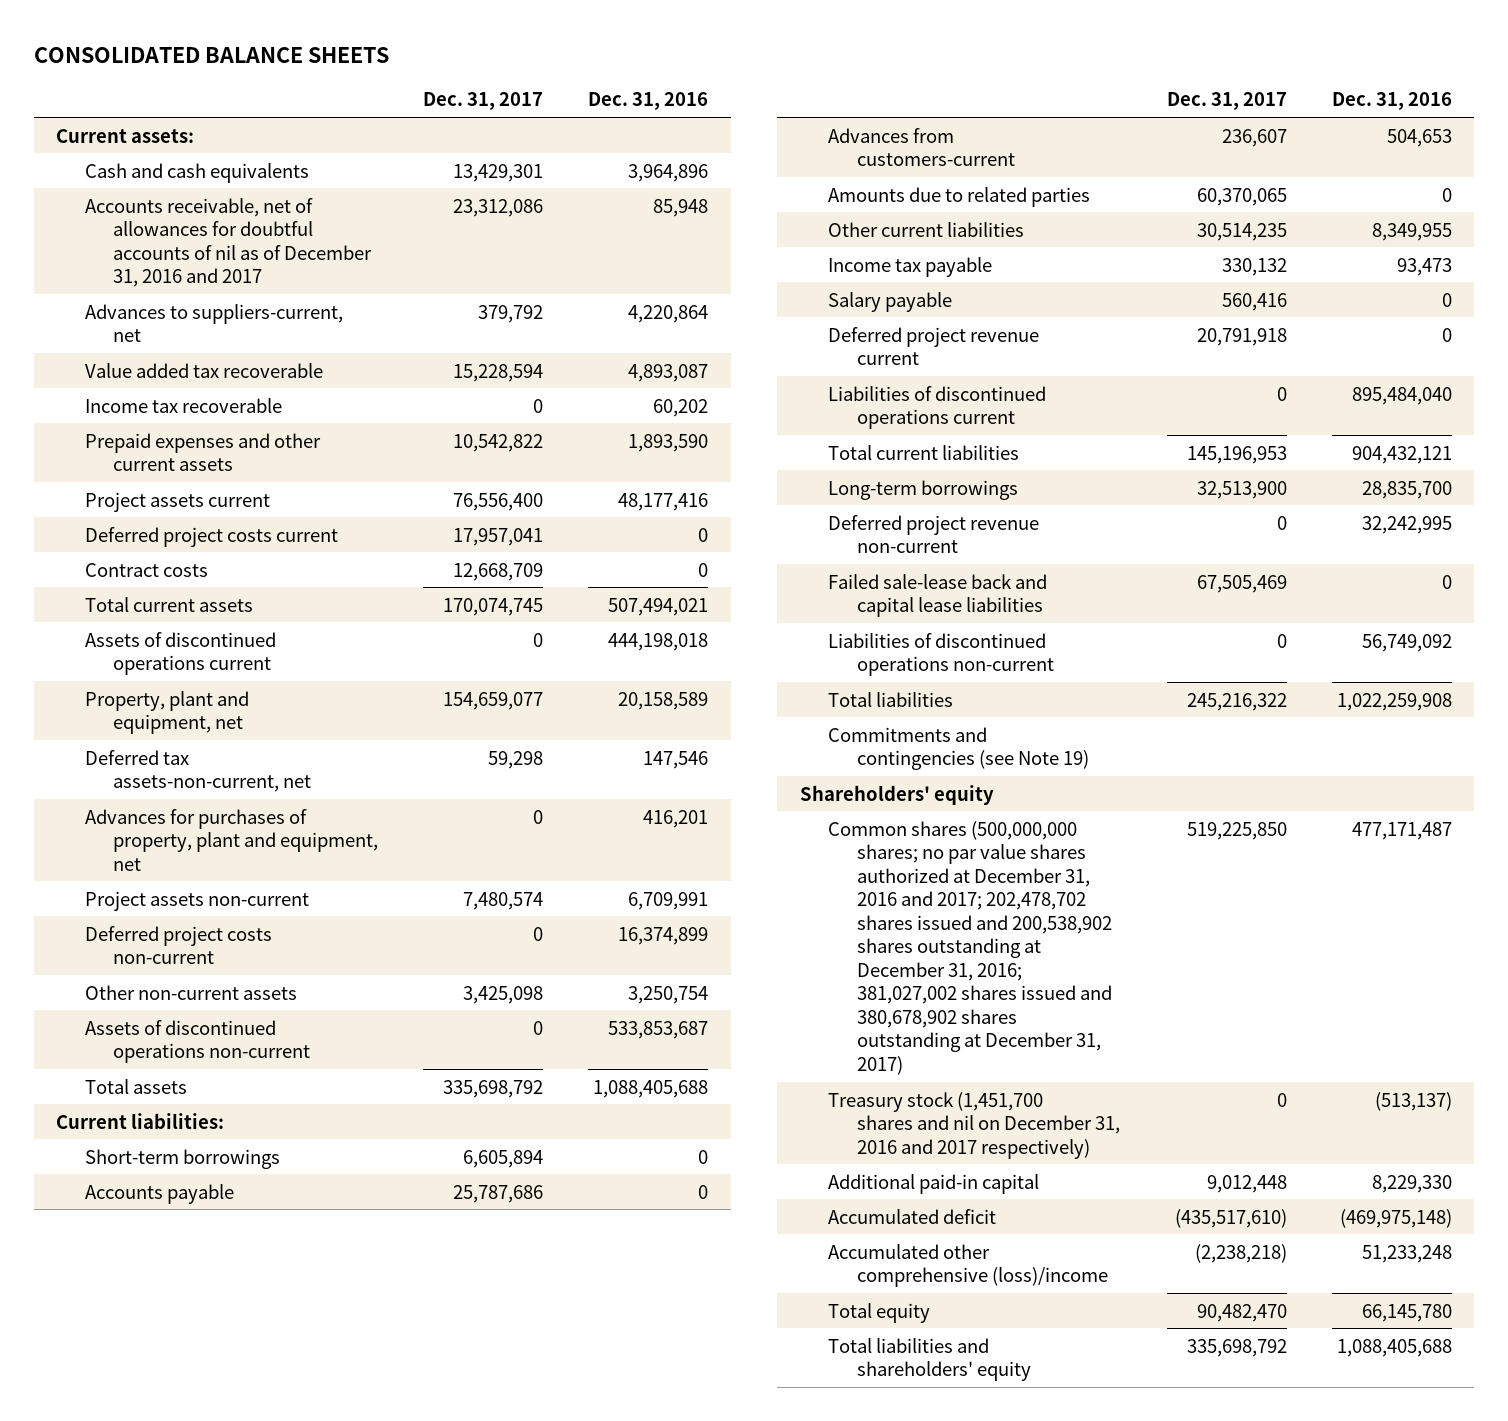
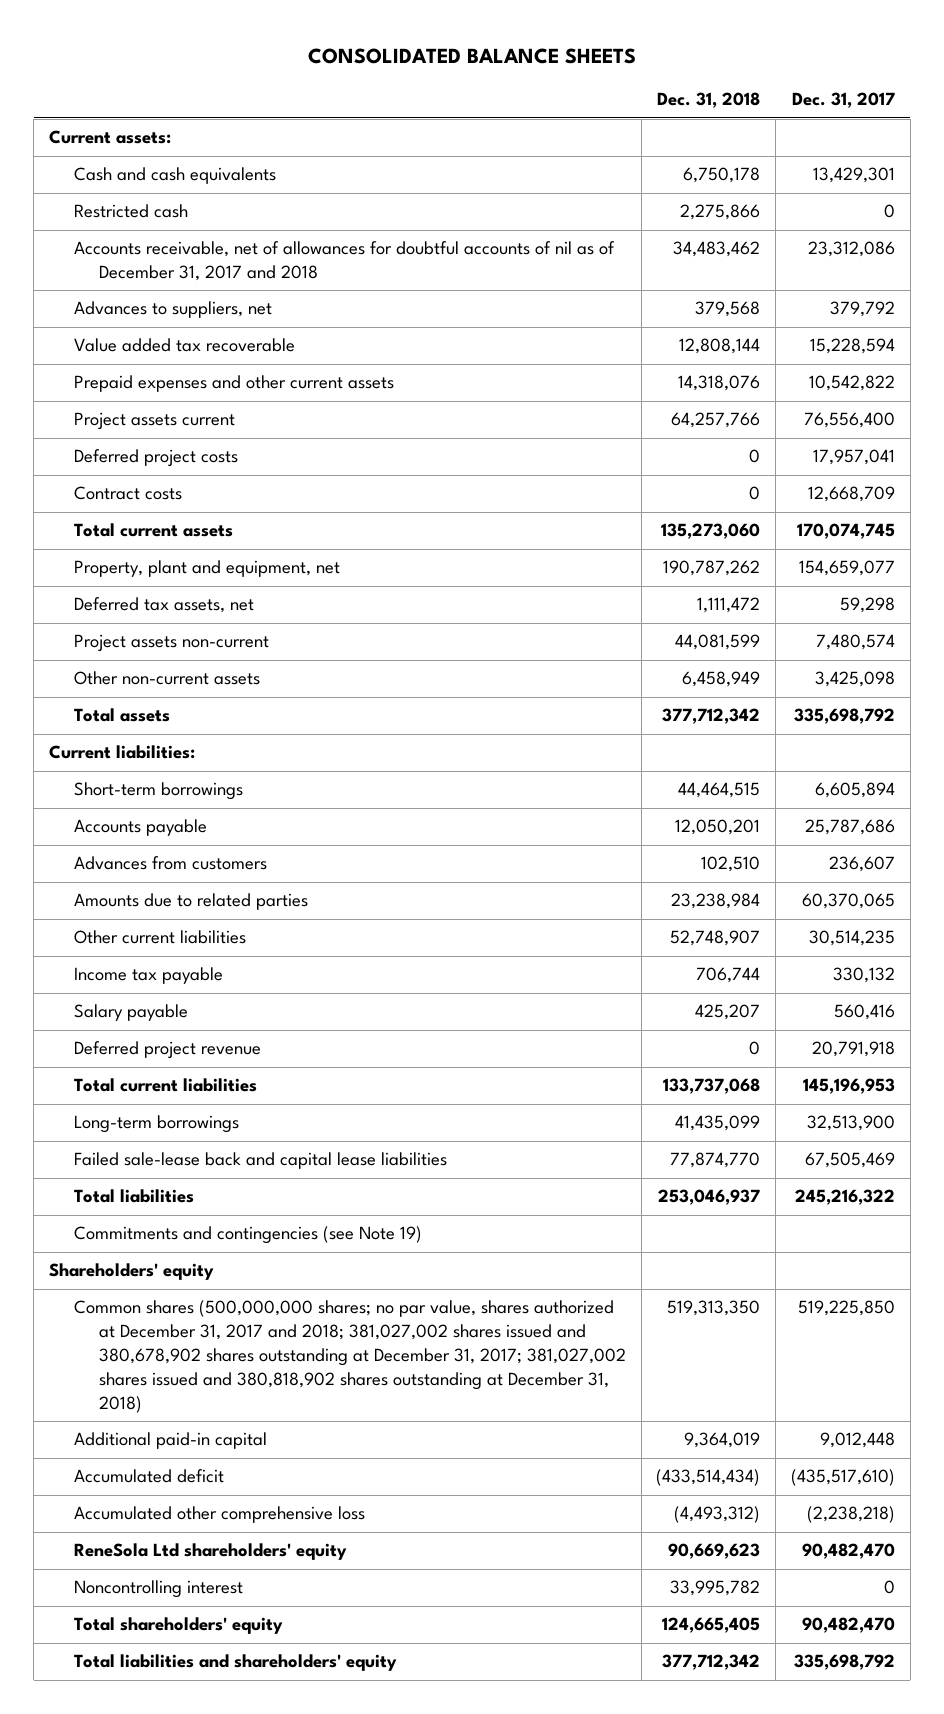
- | Dec. 31, 2017 | Dec. 31, 2016
+ | Dec. 31, 2018 | Dec. 31, 2017
- Accounts receivable, net of allowances for doubtful accounts of nil as of December 31, 2016 and 2017 | 23,312,086 | 85,948
- Advances to suppliers-current, net | 379,792 | 4,220,864
+ Restricted cash | 2,275,866 | 0
+ Accounts receivable, net of allowances for doubtful accounts of nil as of December 31, 2017 and 2018 | 34,483,462 | 23,312,086
+ Advances to suppliers, net | 379,568 | 379,792
- Income tax recoverable | 0 | 60,202
- Deferred project costs current | 17,957,041 | 0
+ Deferred project costs | 0 | 17,957,041
- Assets of discontinued operations current | 0 | 444,198,018
- Deferred tax assets-non-current, net | 59,298 | 147,546
- Advances for purchases of property, plant and equipment, net | 0 | 416,201
+ Deferred tax assets, net | 1,111,472 | 59,298
- Deferred project costs non-current | 0 | 16,374,899
- Assets of discontinued operations non-current | 0 | 533,853,687
- Advances from customers-current | 236,607 | 504,653
+ Advances from customers | 102,510 | 236,607
- Deferred project revenue current | 20,791,918 | 0
- Liabilities of discontinued operations current | 0 | 895,484,040
+ Deferred project revenue | 0 | 20,791,918
- Deferred project revenue non-current | 0 | 32,242,995
- Liabilities of discontinued operations non-current | 0 | 56,749,092
- Common shares (500,000,000 shares; no par value shares authorized at December 31, 2016 and 2017; 202,478,702 shares issued and 200,538,902 shares outstanding at December 31, 2016; 381,027,002 shares issued and 380,678,902 shares outstanding at December 31, 2017) | 519,225,850 | 477,171,487
- Treasury stock (1,451,700 shares and nil on December 31, 2016 and 2017 respectively) | 0 | (513,137)
+ Common shares (500,000,000 shares; no par value, shares authorized at December 31, 2017 and 2018; 381,027,002 shares issued and 380,678,902 shares outstanding at December 31, 2017; 381,027,002 shares issued and 380,818,902 shares outstanding at December 31, 2018) | 519,313,350 | 519,225,850
- Accumulated other comprehensive (loss)/income | (2,238,218) | 51,233,248
- Total equity | 90,482,470 | 66,145,780
+ Accumulated other comprehensive loss | (4,493,312) | (2,238,218)
+ ReneSola Ltd shareholders' equity | 90,669,623 | 90,482,470
+ Noncontrolling interest | 33,995,782 | 0
+ Total shareholders' equity | 124,665,405 | 90,482,470

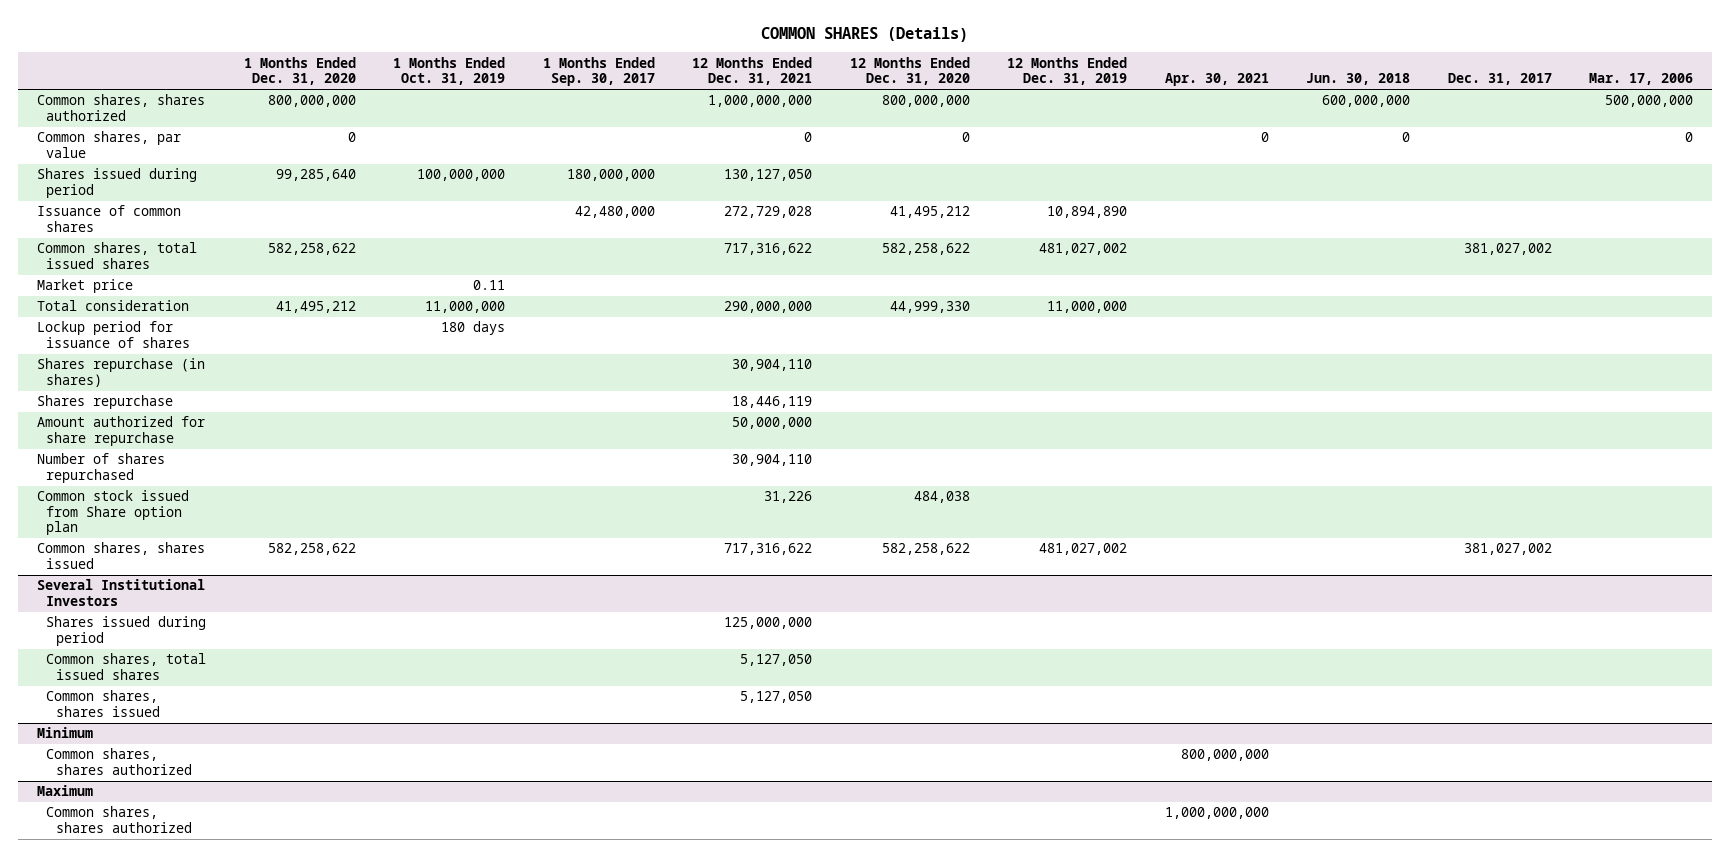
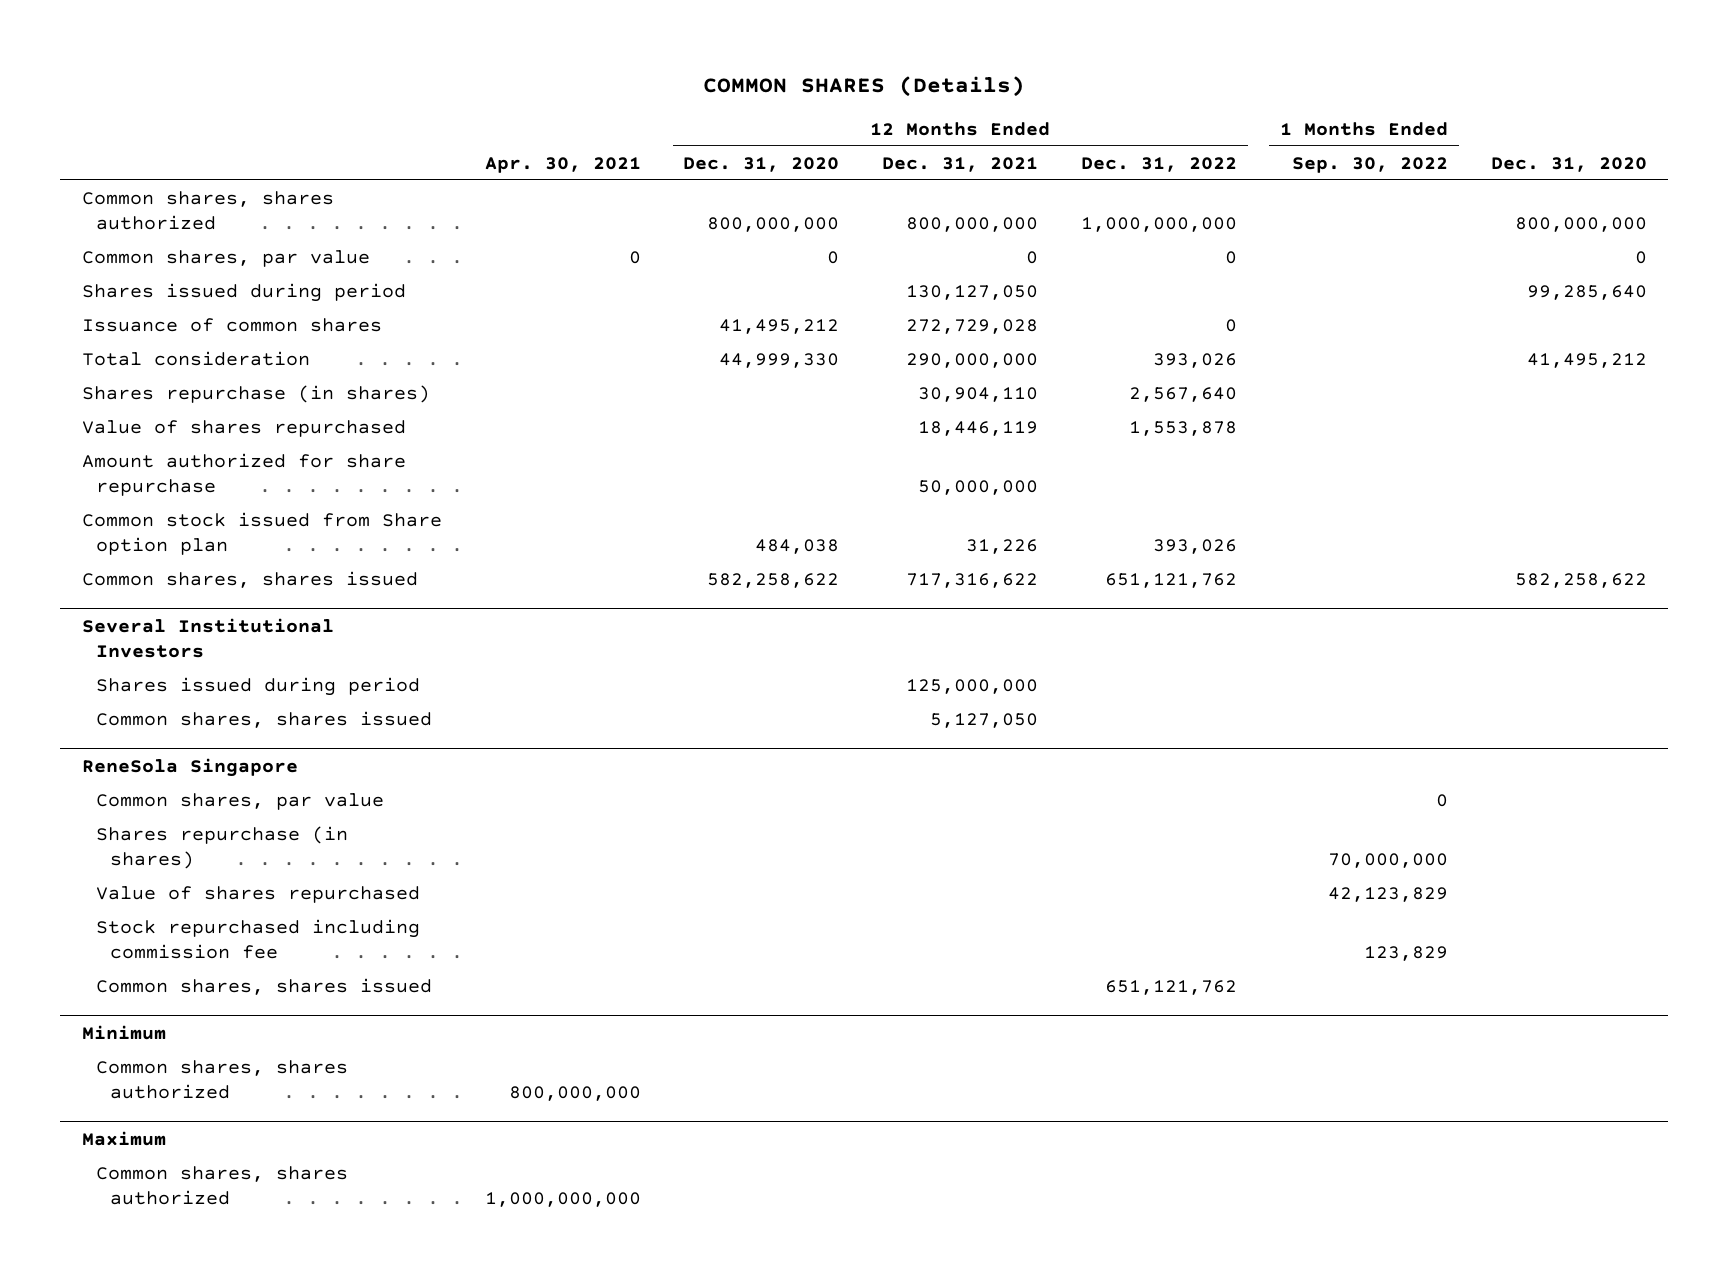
- | 1 Months Ended Dec. 31, 2020 | 1 Months Ended Oct. 31, 2019 | 1 Months Ended Sep. 30, 2017 | 12 Months Ended Dec. 31, 2021 | 12 Months Ended Dec. 31, 2020 | 12 Months Ended Dec. 31, 2019 | Apr. 30, 2021 | Jun. 30, 2018 | Dec. 31, 2017 | Mar. 17, 2006
+ | Apr. 30, 2021 | 12 Months Ended Dec. 31, 2020 | 12 Months Ended Dec. 31, 2021 | 12 Months Ended Dec. 31, 2022 | 1 Months Ended Sep. 30, 2022 | Dec. 31, 2020
- Common shares, shares authorized | 800,000,000 | | | 1,000,000,000 | 800,000,000 | | | 600,000,000 | | 500,000,000
+ Common shares, shares authorized | | 800,000,000 | 800,000,000 | 1,000,000,000 | | 800,000,000
- Common shares, total issued shares | 582,258,622 | | | 717,316,622 | 582,258,622 | 481,027,002 | | | 381,027,002 |
- Market price | | 0.11 | | | | | | | |
- Lockup period for issuance of shares | | 180 days | | | | | | | |
- Shares repurchase | | | | 18,446,119 | | | | | |
+ Value of shares repurchased | | | 18,446,119 | 1,553,878 | |
- Number of shares repurchased | | | | 30,904,110 | | | | | |
@ Several Institutional Investors
- Common shares, total issued shares | | | | 5,127,050 | | | | | |
+ ReneSola Singapore
+ Common shares, par value | | | | | 0 |
+ Shares repurchase (in shares) | | | | | 70,000,000 |
+ Value of shares repurchased | | | | | 42,123,829 |
+ Stock repurchased including commission fee | | | | | 123,829 |
+ Common shares, shares issued | | | | 651,121,762 | |

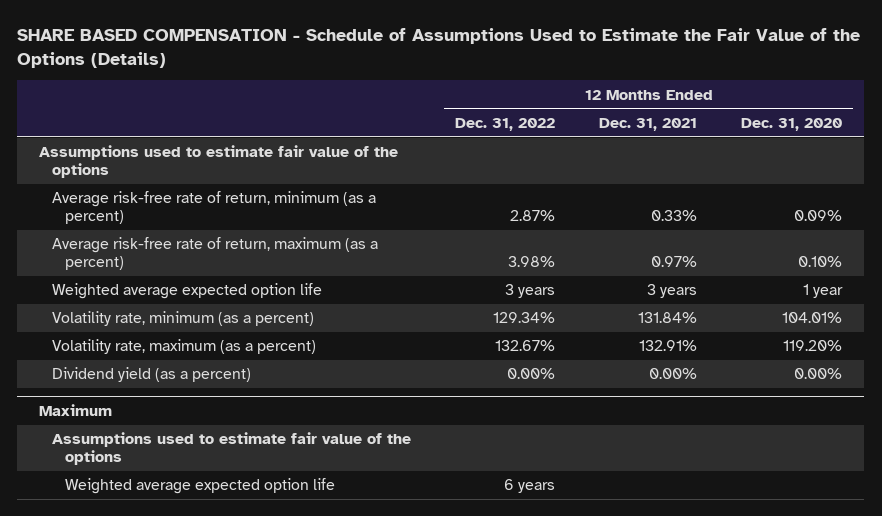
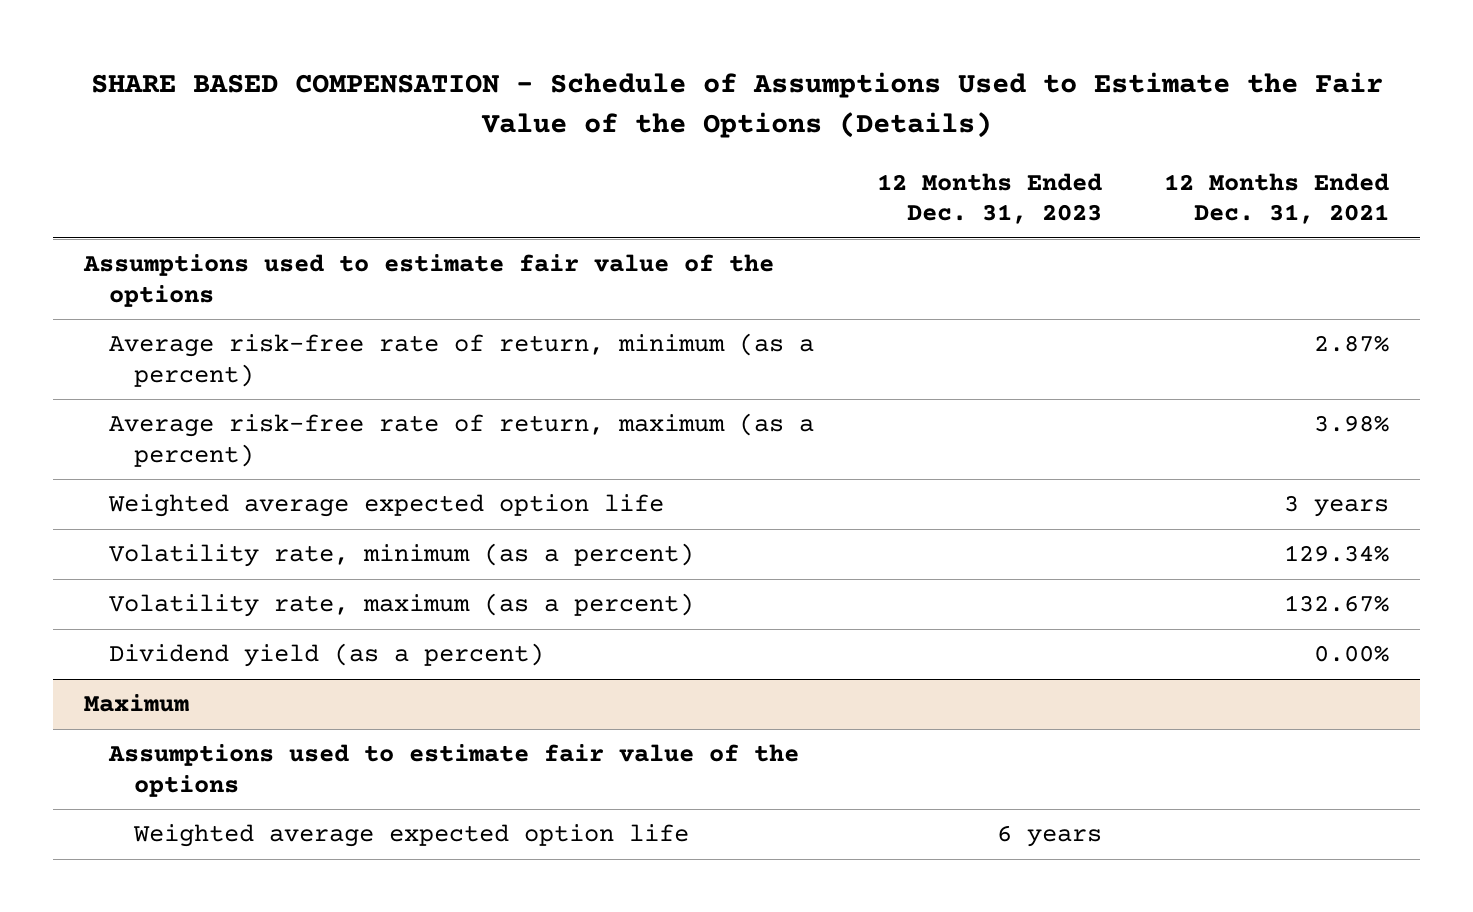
- | 12 Months Ended Dec. 31, 2022 | 12 Months Ended Dec. 31, 2021 | 12 Months Ended Dec. 31, 2020
+ | 12 Months Ended Dec. 31, 2023 | 12 Months Ended Dec. 31, 2021
- Average risk-free rate of return, minimum (as a percent) | 2.87% | 0.33% | 0.09%
- Average risk-free rate of return, maximum (as a percent) | 3.98% | 0.97% | 0.10%
+ Average risk-free rate of return, minimum (as a percent) | | 2.87%
+ Average risk-free rate of return, maximum (as a percent) | | 3.98%
- Volatility rate, minimum (as a percent) | 129.34% | 131.84% | 104.01%
- Volatility rate, maximum (as a percent) | 132.67% | 132.91% | 119.20%
+ Volatility rate, minimum (as a percent) | | 129.34%
+ Volatility rate, maximum (as a percent) | | 132.67%

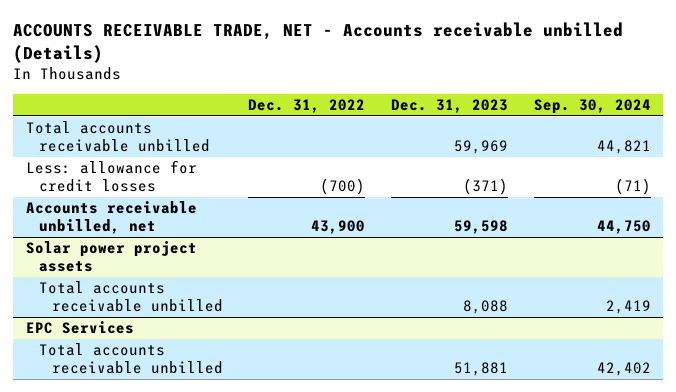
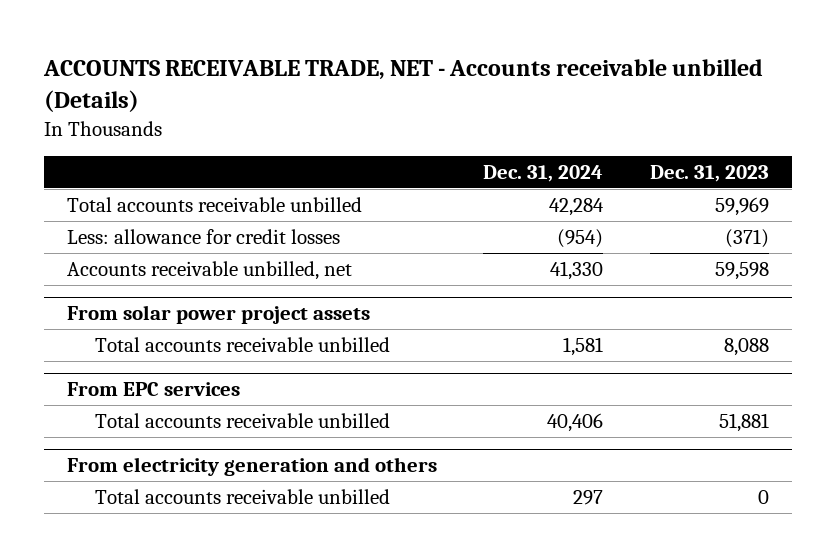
- | Dec. 31, 2022 | Dec. 31, 2023 | Sep. 30, 2024
+ | Dec. 31, 2024 | Dec. 31, 2023
- Solar power project assets
+ From solar power project assets
- EPC Services
+ From EPC services
+ From electricity generation and others
+ Total accounts receivable unbilled | 297 | 0

